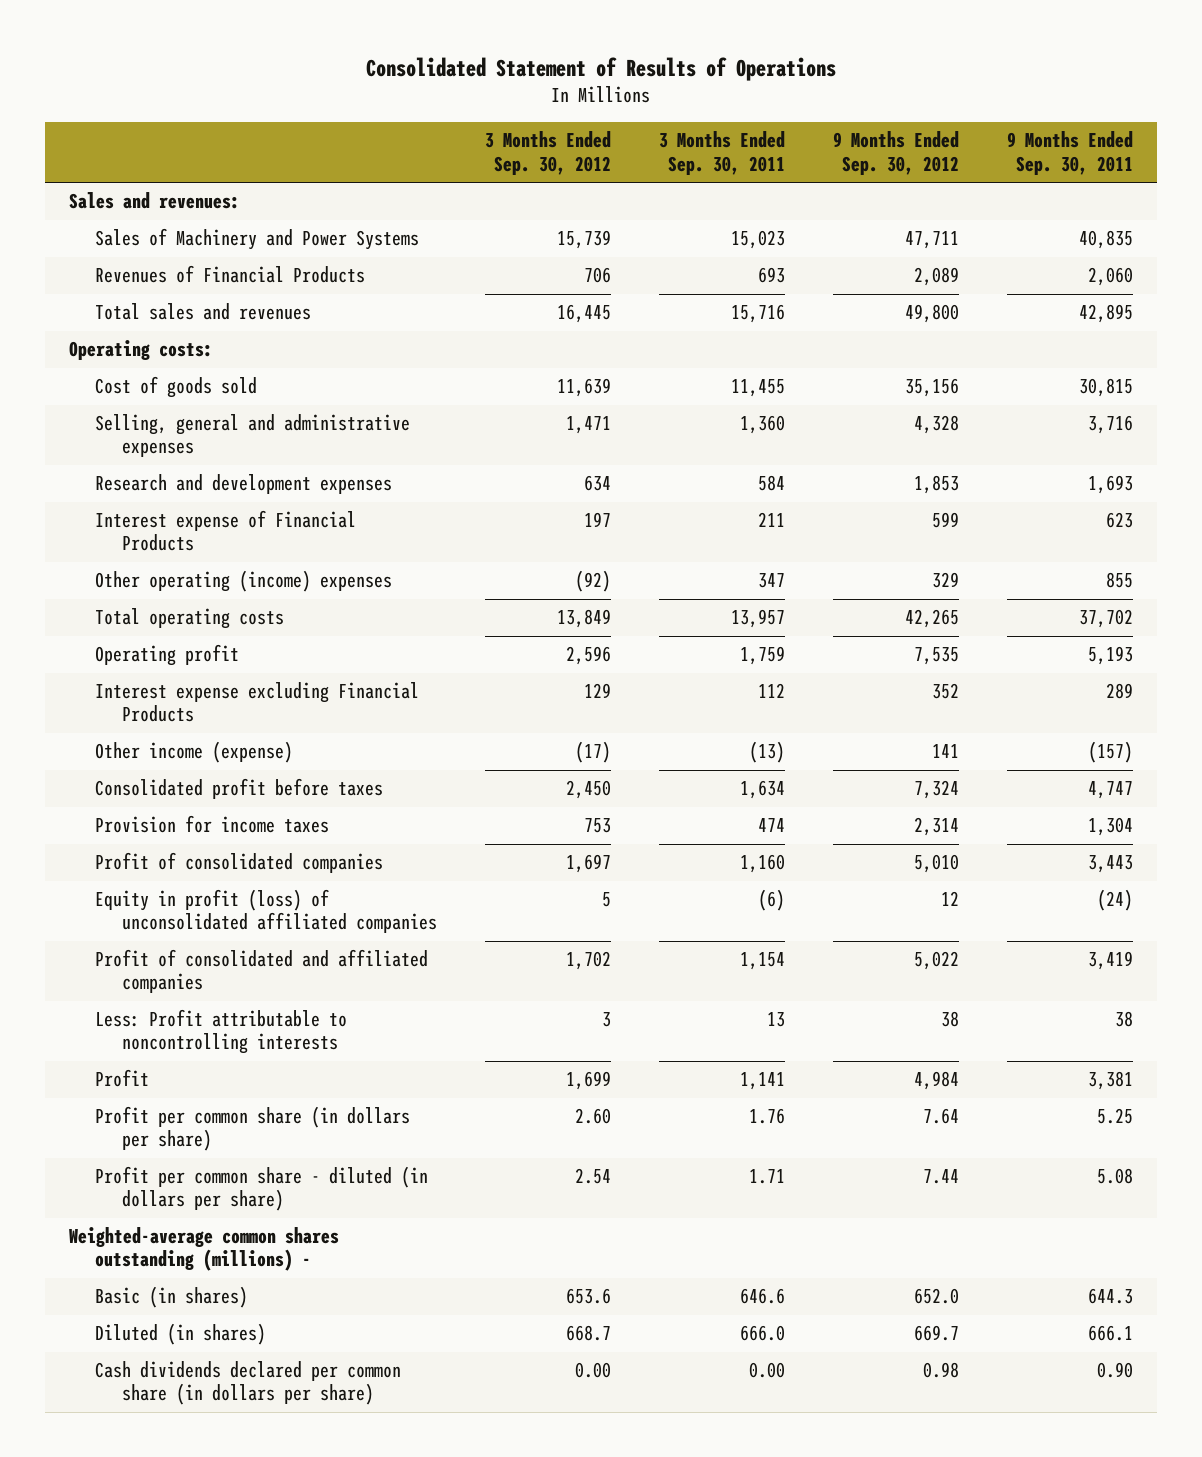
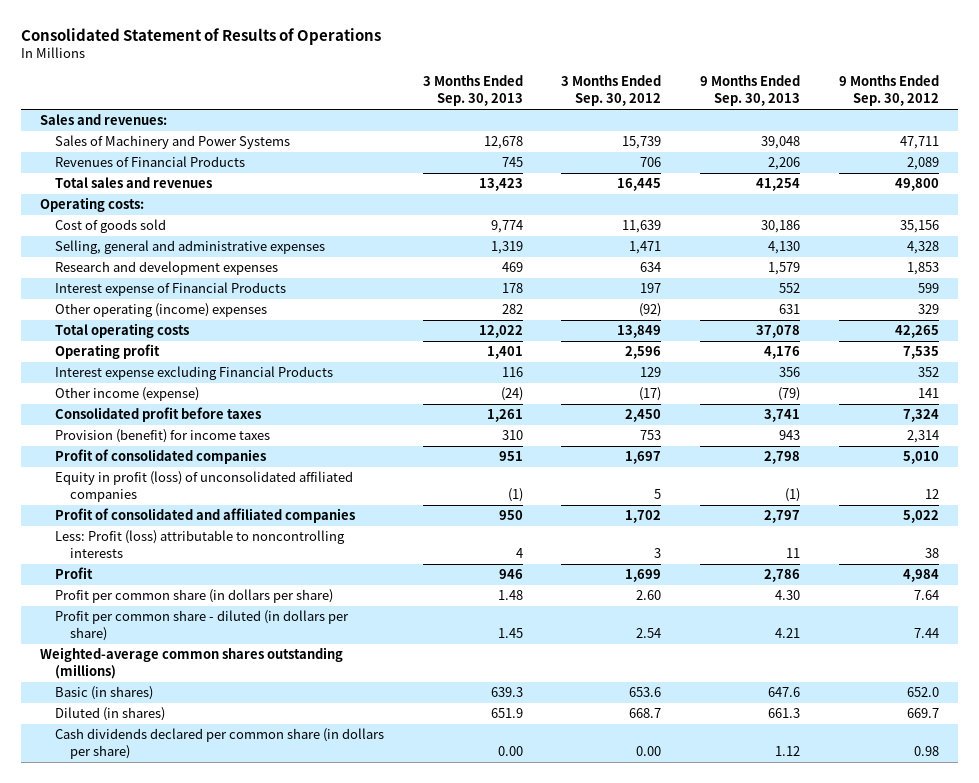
- | 3 Months Ended Sep. 30, 2012 | 3 Months Ended Sep. 30, 2011 | 9 Months Ended Sep. 30, 2012 | 9 Months Ended Sep. 30, 2011
+ | 3 Months Ended Sep. 30, 2013 | 3 Months Ended Sep. 30, 2012 | 9 Months Ended Sep. 30, 2013 | 9 Months Ended Sep. 30, 2012
- Provision for income taxes | 753 | 474 | 2,314 | 1,304
+ Provision (benefit) for income taxes | 310 | 753 | 943 | 2,314
- Less: Profit attributable to noncontrolling interests | 3 | 13 | 38 | 38
+ Less: Profit (loss) attributable to noncontrolling interests | 4 | 3 | 11 | 38
- Weighted-average common shares outstanding (millions) -
+ Weighted-average common shares outstanding (millions)

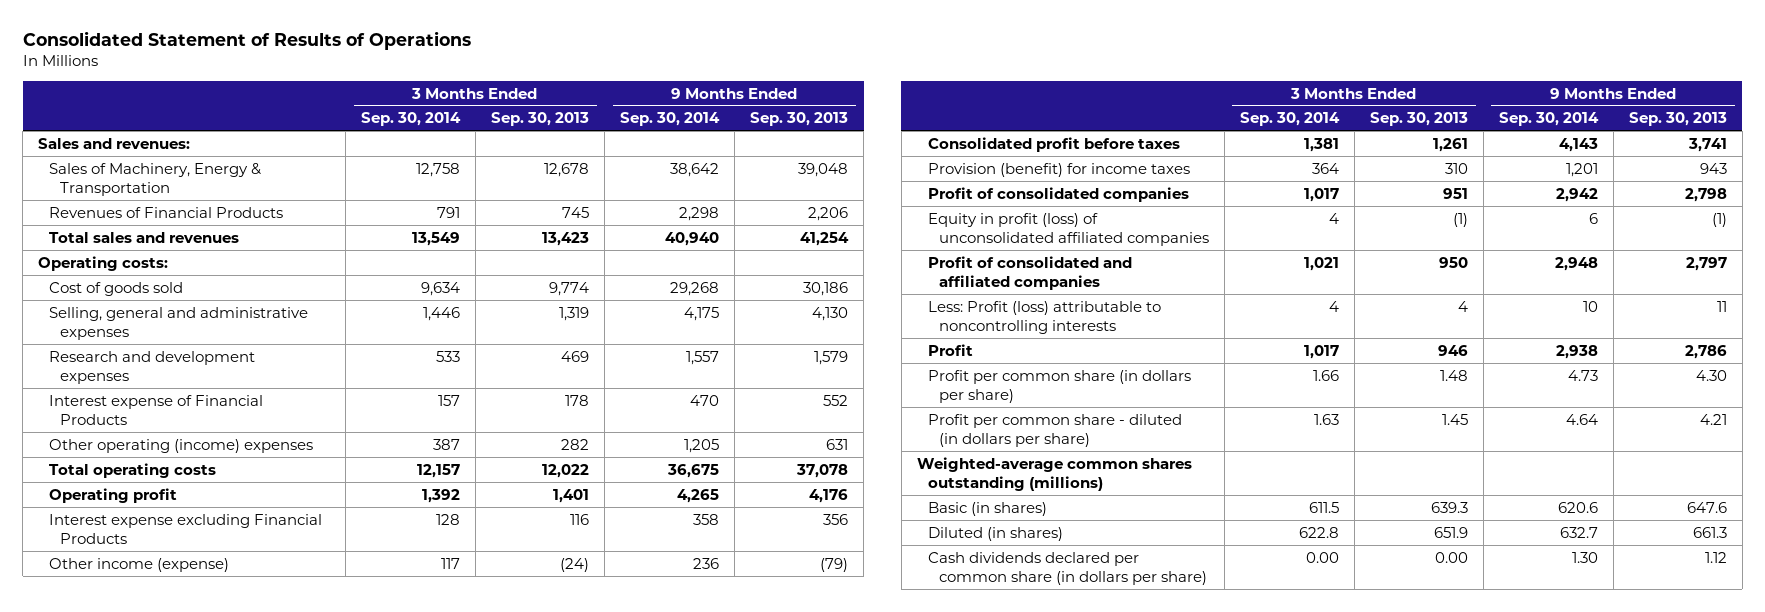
- | 3 Months Ended Sep. 30, 2013 | 3 Months Ended Sep. 30, 2012 | 9 Months Ended Sep. 30, 2013 | 9 Months Ended Sep. 30, 2012
+ | 3 Months Ended Sep. 30, 2014 | 3 Months Ended Sep. 30, 2013 | 9 Months Ended Sep. 30, 2014 | 9 Months Ended Sep. 30, 2013
- Sales of Machinery and Power Systems | 12,678 | 15,739 | 39,048 | 47,711
+ Sales of Machinery, Energy & Transportation | 12,758 | 12,678 | 38,642 | 39,048

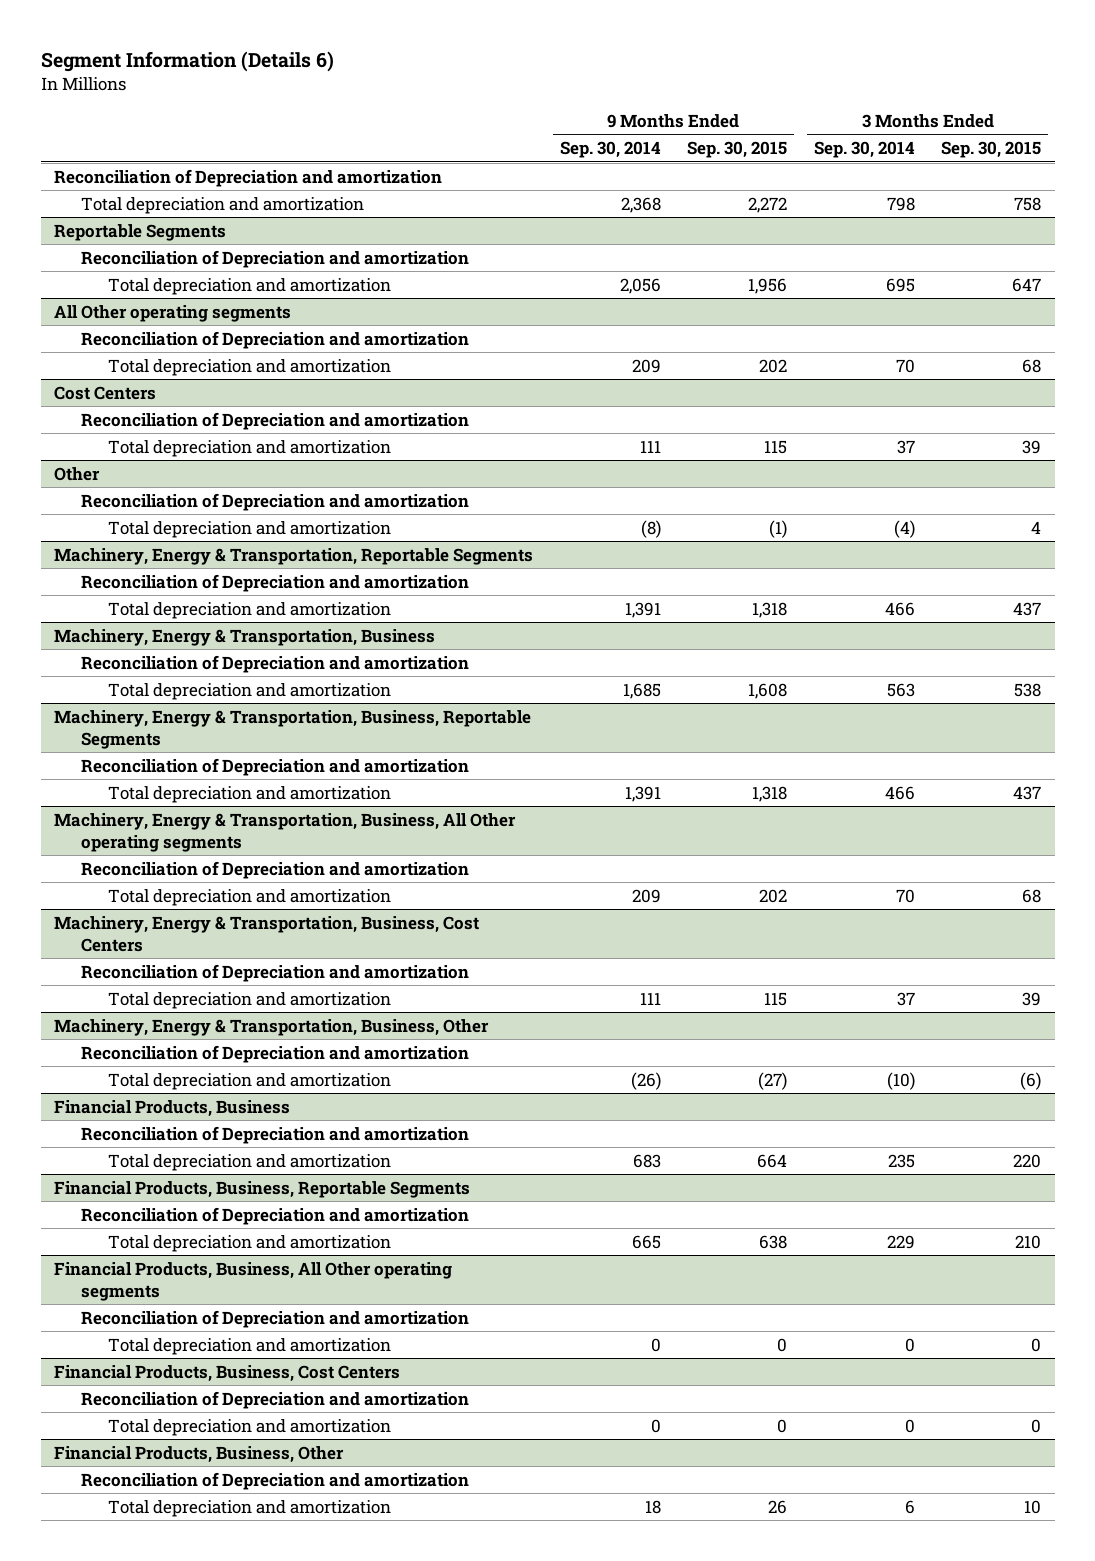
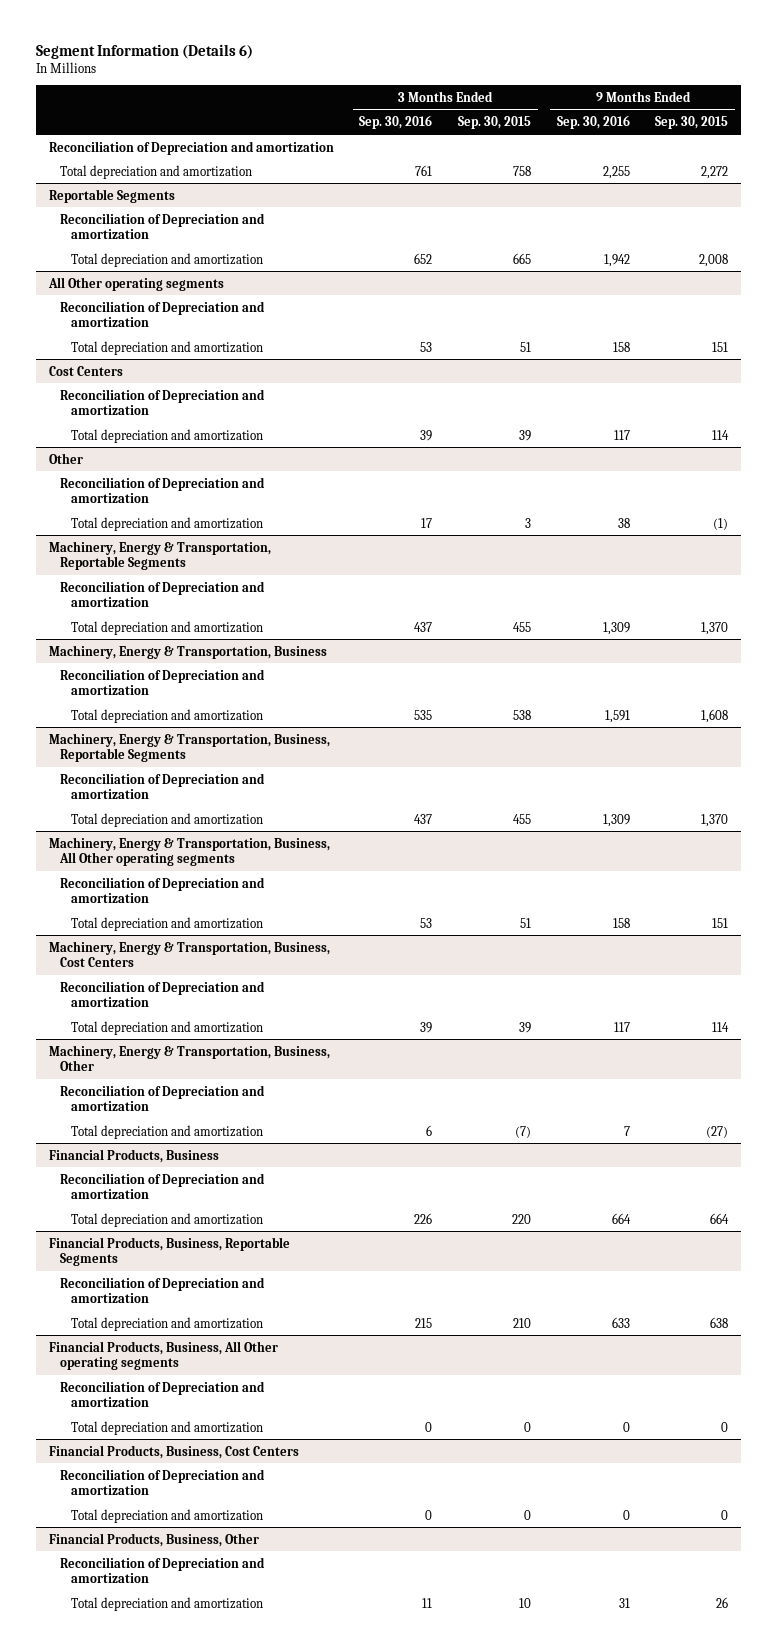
- | 9 Months Ended Sep. 30, 2014 | 9 Months Ended Sep. 30, 2015 | 3 Months Ended Sep. 30, 2014 | 3 Months Ended Sep. 30, 2015
+ | 3 Months Ended Sep. 30, 2016 | 3 Months Ended Sep. 30, 2015 | 9 Months Ended Sep. 30, 2016 | 9 Months Ended Sep. 30, 2015
@ Reportable Segments
- Total depreciation and amortization | 2,056 | 1,956 | 695 | 647
+ Total depreciation and amortization | 652 | 665 | 1,942 | 2,008
@ All Other operating segments
- Total depreciation and amortization | 209 | 202 | 70 | 68
+ Total depreciation and amortization | 53 | 51 | 158 | 151
@ Cost Centers
- Total depreciation and amortization | 111 | 115 | 37 | 39
+ Total depreciation and amortization | 39 | 39 | 117 | 114
@ Other
- Total depreciation and amortization | (8) | (1) | (4) | 4
+ Total depreciation and amortization | 17 | 3 | 38 | (1)
@ Machinery, Energy & Transportation, Reportable Segments
- Total depreciation and amortization | 1,391 | 1,318 | 466 | 437
+ Total depreciation and amortization | 437 | 455 | 1,309 | 1,370
@ Machinery, Energy & Transportation, Business, Reportable Segments
- Total depreciation and amortization | 1,391 | 1,318 | 466 | 437
+ Total depreciation and amortization | 437 | 455 | 1,309 | 1,370
@ Machinery, Energy & Transportation, Business, All Other operating segments
- Total depreciation and amortization | 209 | 202 | 70 | 68
+ Total depreciation and amortization | 53 | 51 | 158 | 151
@ Machinery, Energy & Transportation, Business, Cost Centers
- Total depreciation and amortization | 111 | 115 | 37 | 39
+ Total depreciation and amortization | 39 | 39 | 117 | 114
@ Machinery, Energy & Transportation, Business, Other
- Total depreciation and amortization | (26) | (27) | (10) | (6)
+ Total depreciation and amortization | 6 | (7) | 7 | (27)

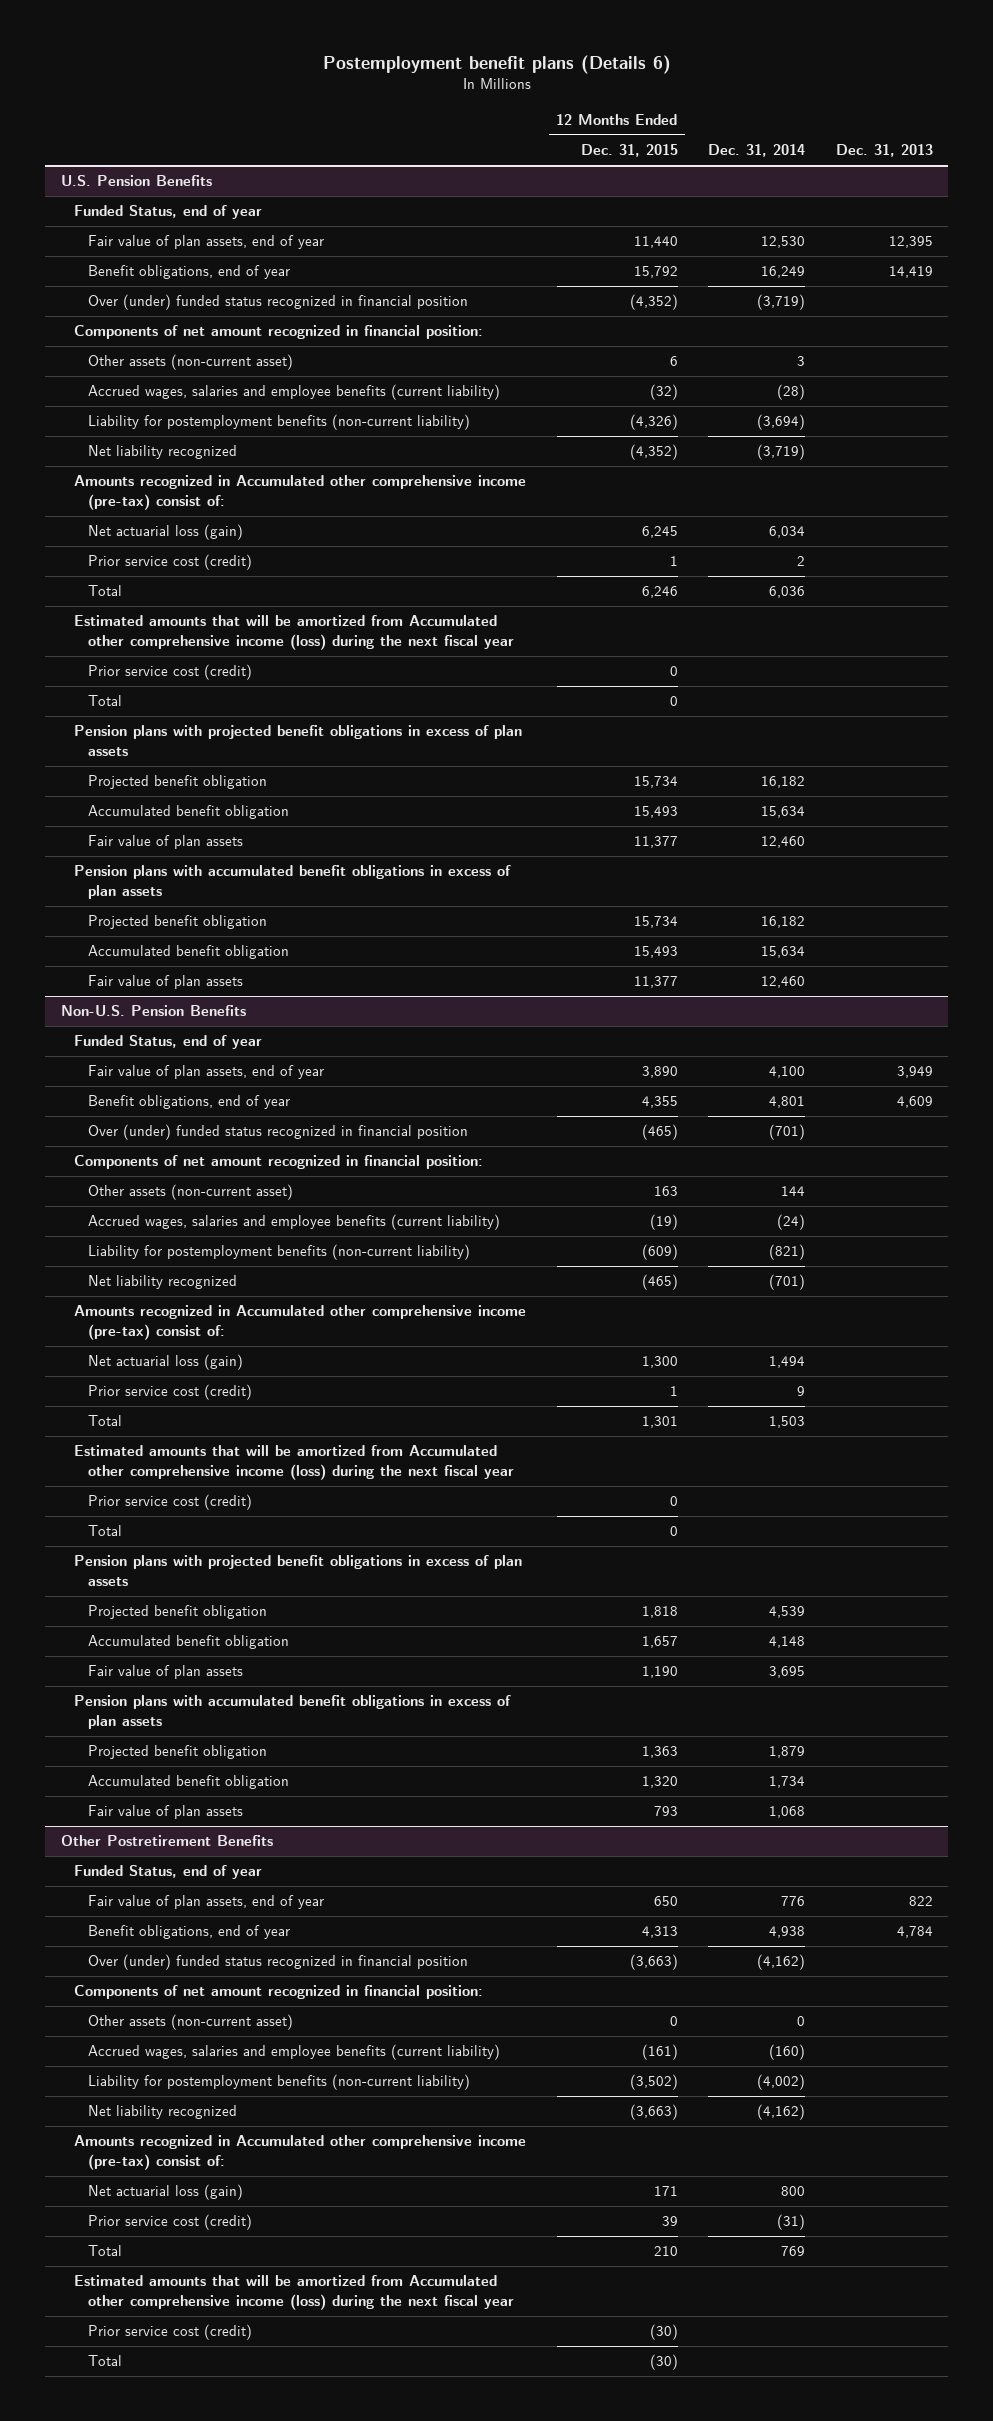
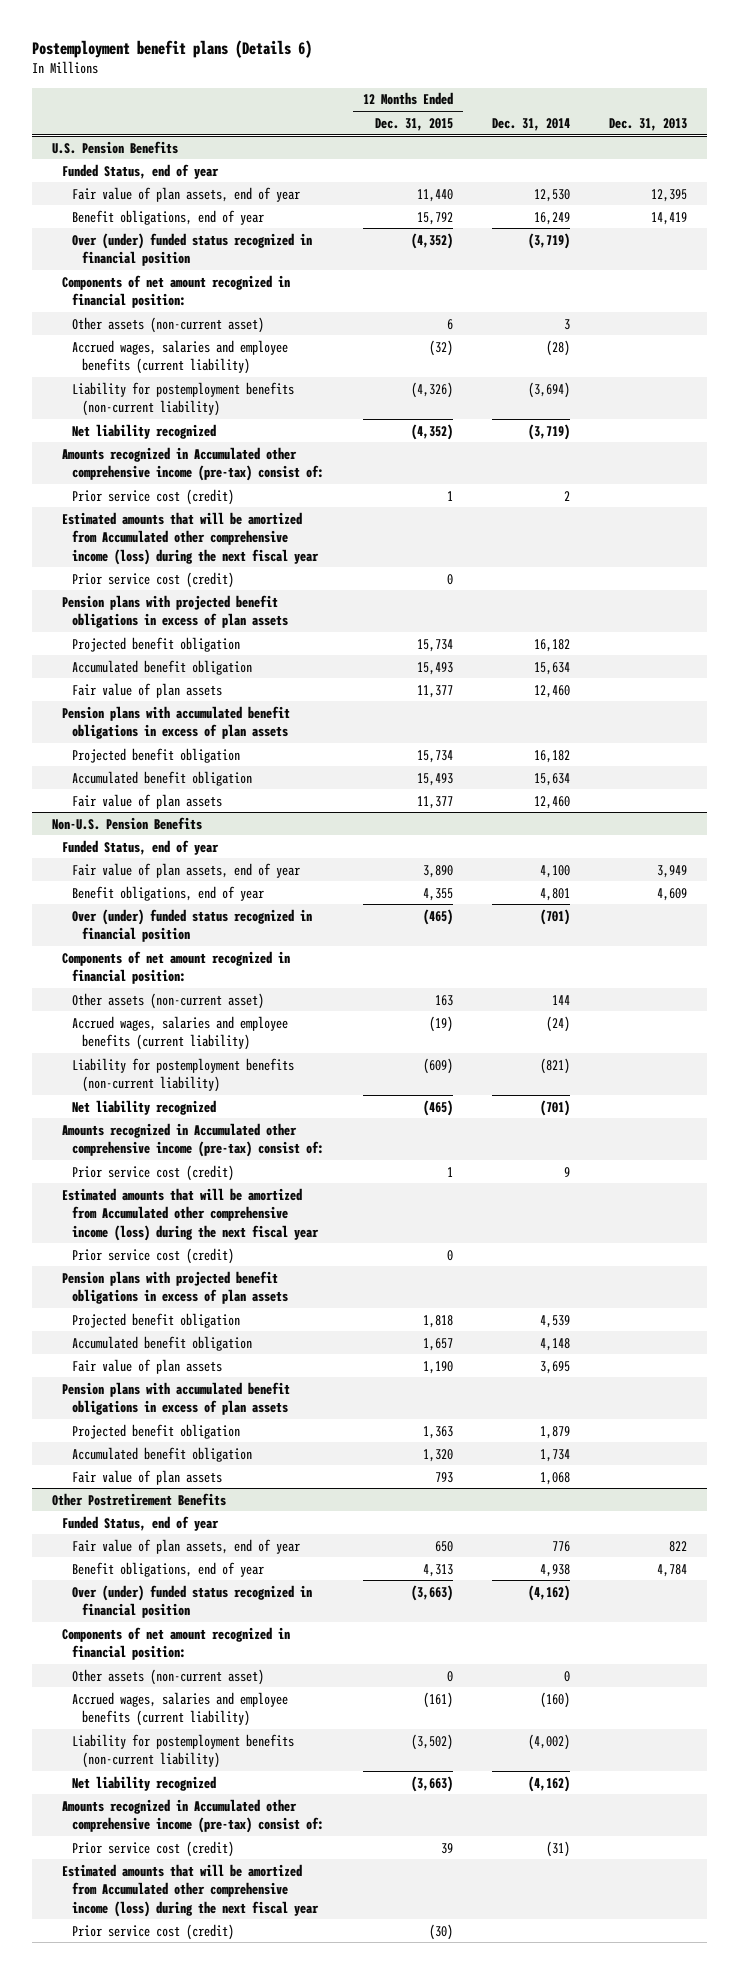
@ U.S. Pension Benefits
- Net actuarial loss (gain) | 6,245 | 6,034 |
- Total | 6,246 | 6,036 |
- Total | 0 | |
@ Non-U.S. Pension Benefits
- Net actuarial loss (gain) | 1,300 | 1,494 |
- Total | 1,301 | 1,503 |
- Total | 0 | |
@ Other Postretirement Benefits
- Net actuarial loss (gain) | 171 | 800 |
- Total | 210 | 769 |
- Total | (30) | |

